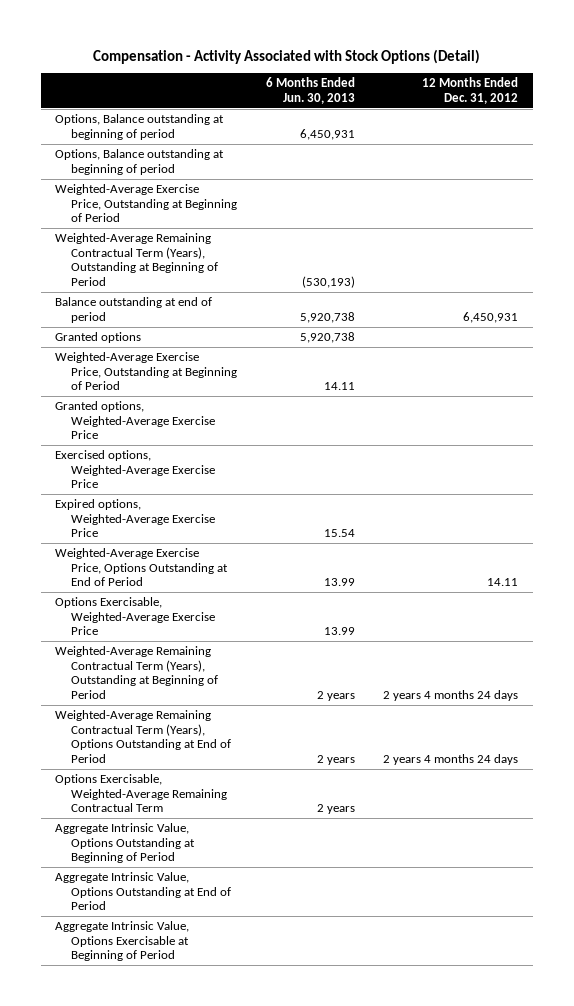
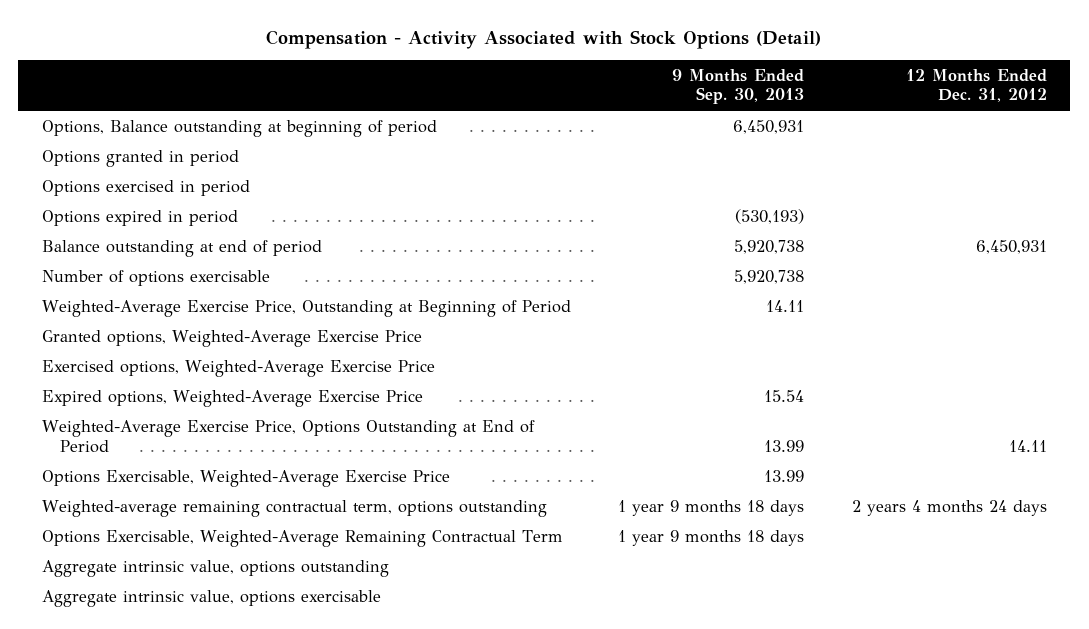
- | 6 Months Ended Jun. 30, 2013 | 12 Months Ended Dec. 31, 2012
+ | 9 Months Ended Sep. 30, 2013 | 12 Months Ended Dec. 31, 2012
- Options, Balance outstanding at beginning of period
- Weighted-Average Exercise Price, Outstanding at Beginning of Period
- Weighted-Average Remaining Contractual Term (Years), Outstanding at Beginning of Period | (530,193) |
+ Options granted in period
+ Options exercised in period
+ Options expired in period | (530,193) |
- Granted options | 5,920,738 |
+ Number of options exercisable | 5,920,738 |
- Weighted-Average Remaining Contractual Term (Years), Outstanding at Beginning of Period | 2 years | 2 years 4 months 24 days
- Weighted-Average Remaining Contractual Term (Years), Options Outstanding at End of Period | 2 years | 2 years 4 months 24 days
+ Weighted-average remaining contractual term, options outstanding | 1 year 9 months 18 days | 2 years 4 months 24 days
- Aggregate Intrinsic Value, Options Outstanding at Beginning of Period
- Aggregate Intrinsic Value, Options Outstanding at End of Period
- Aggregate Intrinsic Value, Options Exercisable at Beginning of Period
+ Aggregate intrinsic value, options outstanding
+ Aggregate intrinsic value, options exercisable

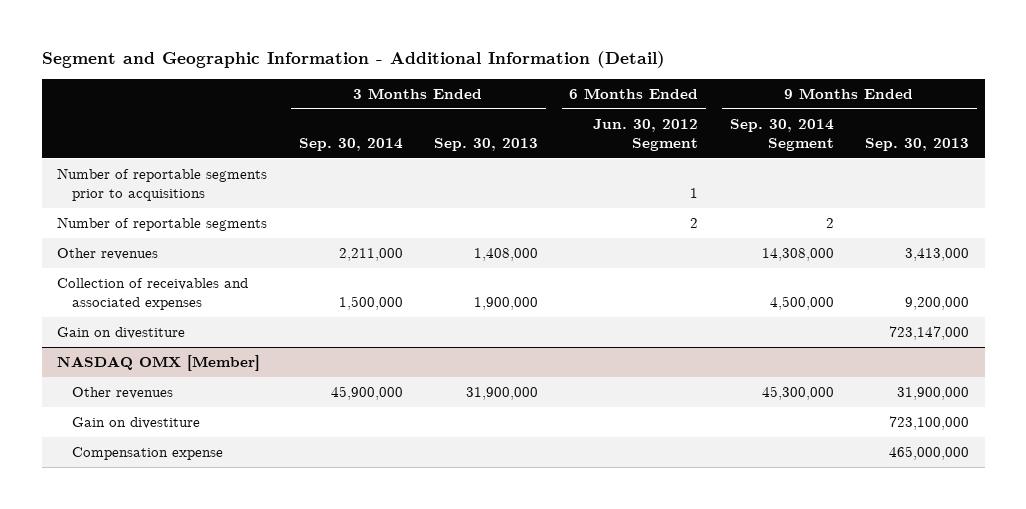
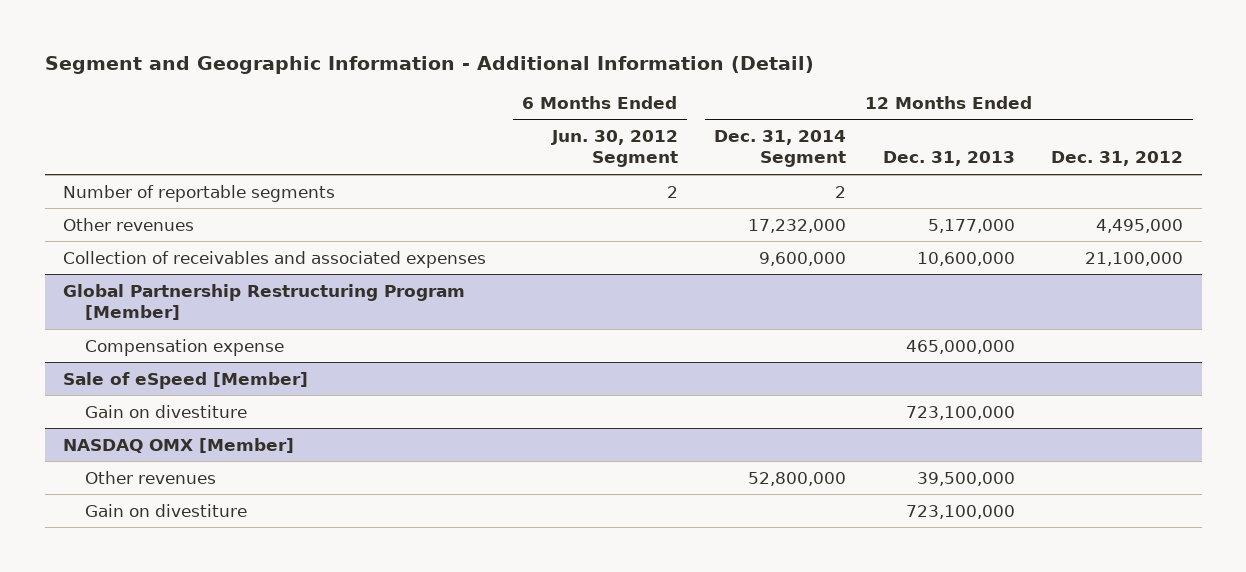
- | 3 Months Ended Sep. 30, 2014 | 3 Months Ended Sep. 30, 2013 | 6 Months Ended Jun. 30, 2012 Segment | 9 Months Ended Sep. 30, 2014 Segment | 9 Months Ended Sep. 30, 2013
+ | 6 Months Ended Jun. 30, 2012 Segment | 12 Months Ended Dec. 31, 2014 Segment | 12 Months Ended Dec. 31, 2013 | 12 Months Ended Dec. 31, 2012
- Number of reportable segments prior to acquisitions | | | 1 | |
- Gain on divestiture | | | | | 723,147,000
+ Global Partnership Restructuring Program [Member]
+ Compensation expense | | | 465,000,000 |
+ Sale of eSpeed [Member]
+ Gain on divestiture | | | 723,100,000 |
@ NASDAQ OMX [Member]
- Compensation expense | | | | | 465,000,000

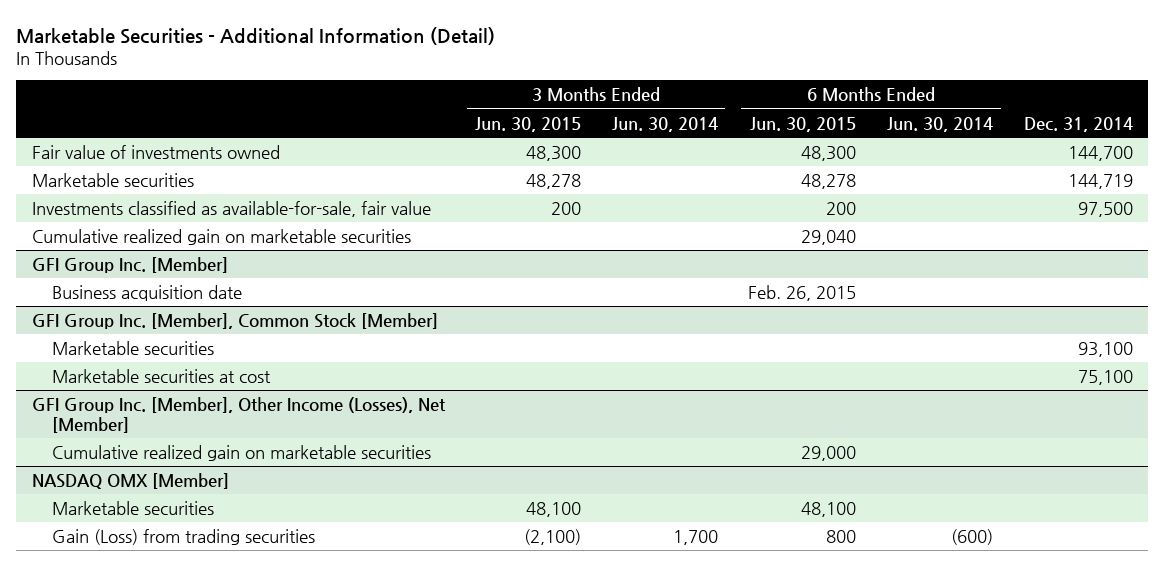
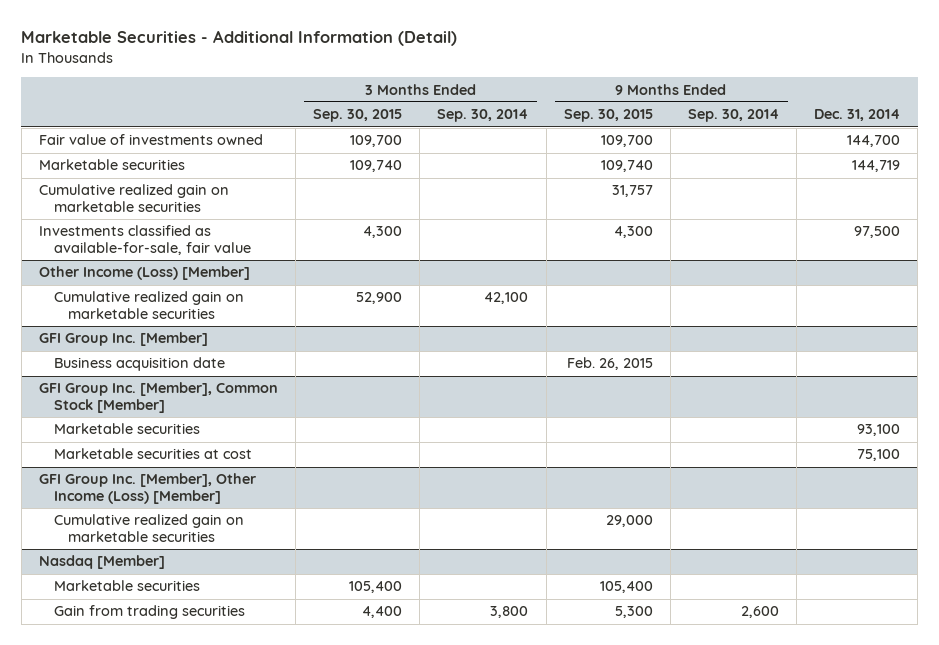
- | 3 Months Ended Jun. 30, 2015 | 3 Months Ended Jun. 30, 2014 | 6 Months Ended Jun. 30, 2015 | 6 Months Ended Jun. 30, 2014 | Dec. 31, 2014
+ | 3 Months Ended Sep. 30, 2015 | 3 Months Ended Sep. 30, 2014 | 9 Months Ended Sep. 30, 2015 | 9 Months Ended Sep. 30, 2014 | Dec. 31, 2014
moved down: Investments classified as available-for-sale, fair value | 4,300 | | 4,300 | | 97,500
+ Other Income (Loss) [Member]
+ Cumulative realized gain on marketable securities | 52,900 | 42,100 | | |
- GFI Group Inc. [Member], Other Income (Losses), Net [Member]
+ GFI Group Inc. [Member], Other Income (Loss) [Member]
- NASDAQ OMX [Member]
+ Nasdaq [Member]
- Gain (Loss) from trading securities | (2,100) | 1,700 | 800 | (600) |
+ Gain from trading securities | 4,400 | 3,800 | 5,300 | 2,600 |

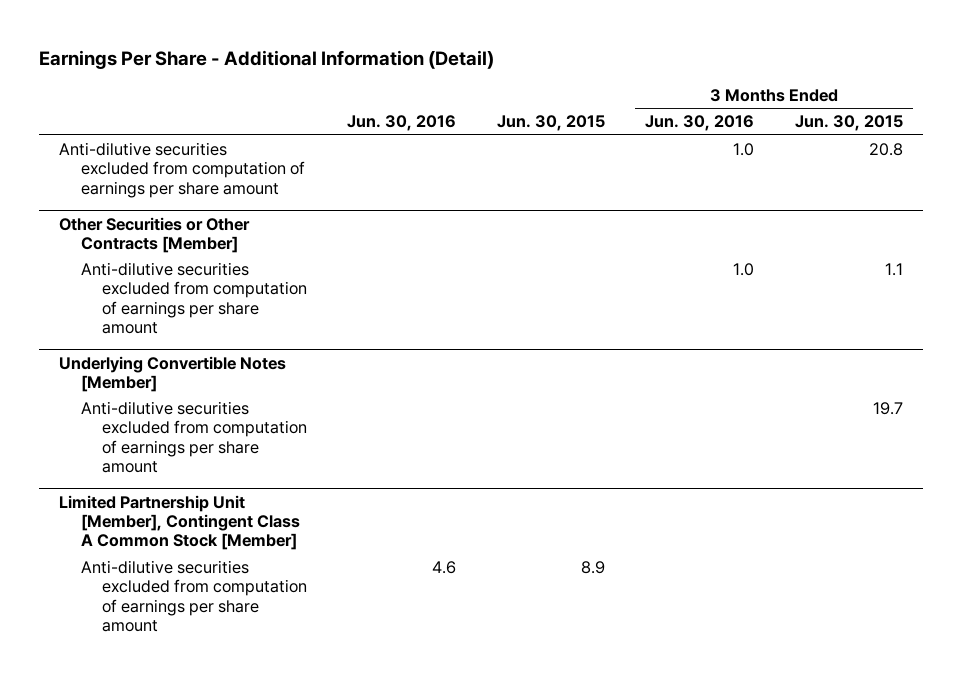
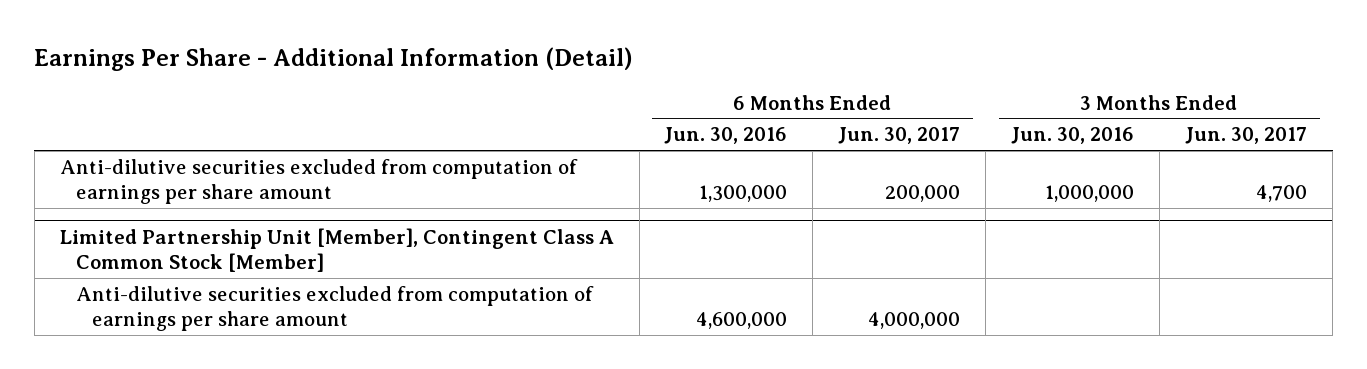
- | Jun. 30, 2016 | Jun. 30, 2015 | 3 Months Ended Jun. 30, 2016 | 3 Months Ended Jun. 30, 2015
+ | 6 Months Ended Jun. 30, 2016 | 6 Months Ended Jun. 30, 2017 | 3 Months Ended Jun. 30, 2016 | 3 Months Ended Jun. 30, 2017
- Anti-dilutive securities excluded from computation of earnings per share amount | | | 1.0 | 20.8
- Other Securities or Other Contracts [Member]
- Anti-dilutive securities excluded from computation of earnings per share amount | | | 1.0 | 1.1
- Underlying Convertible Notes [Member]
- Anti-dilutive securities excluded from computation of earnings per share amount | | | | 19.7
+ Anti-dilutive securities excluded from computation of earnings per share amount | 1,300,000 | 200,000 | 1,000,000 | 4,700

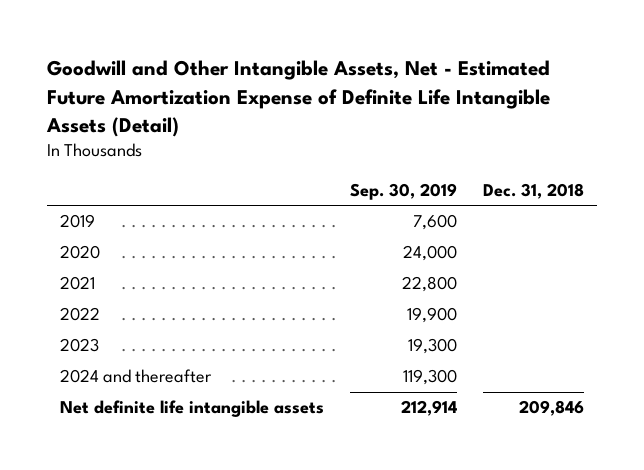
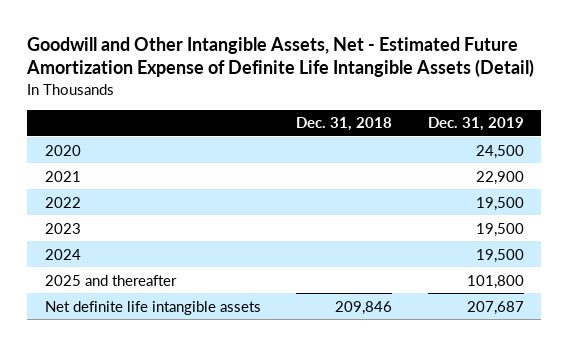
- | Sep. 30, 2019 | Dec. 31, 2018
+ | Dec. 31, 2018 | Dec. 31, 2019
- 2019 | 7,600 |
- 2024 and thereafter | 119,300 |
+ 2024 | | 19,500
+ 2025 and thereafter | | 101,800

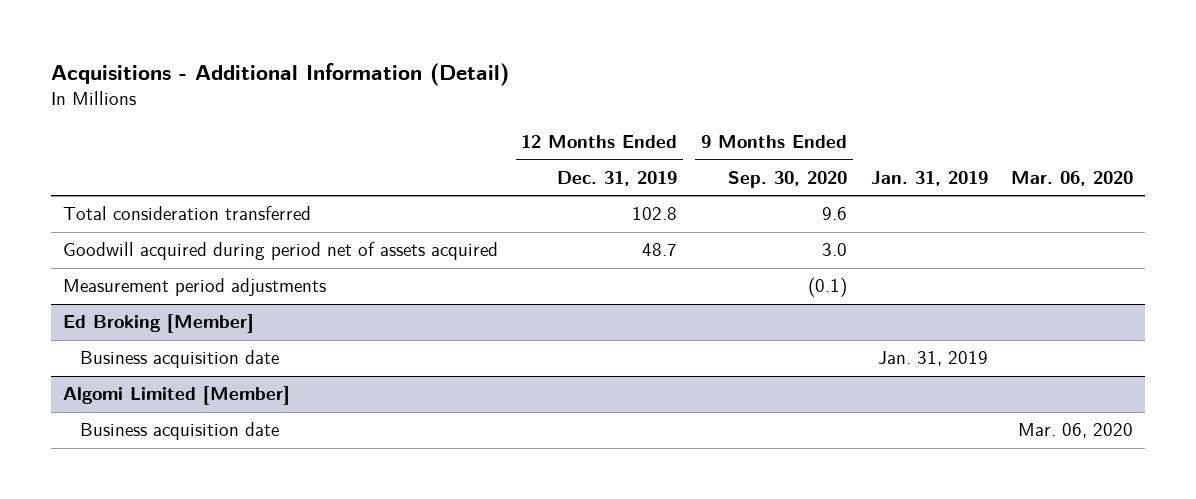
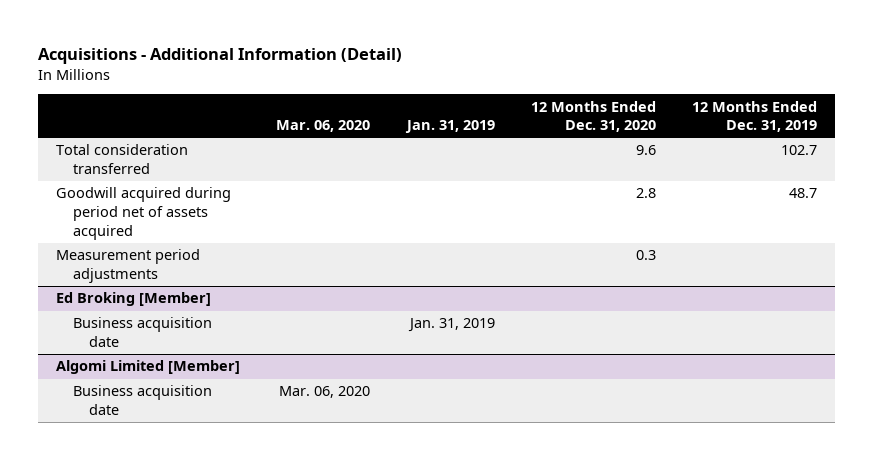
- | 12 Months Ended Dec. 31, 2019 | 9 Months Ended Sep. 30, 2020 | Jan. 31, 2019 | Mar. 06, 2020
+ | Mar. 06, 2020 | Jan. 31, 2019 | 12 Months Ended Dec. 31, 2020 | 12 Months Ended Dec. 31, 2019
- Total consideration transferred | 102.8 | 9.6 | |
+ Total consideration transferred | | | 9.6 | 102.7

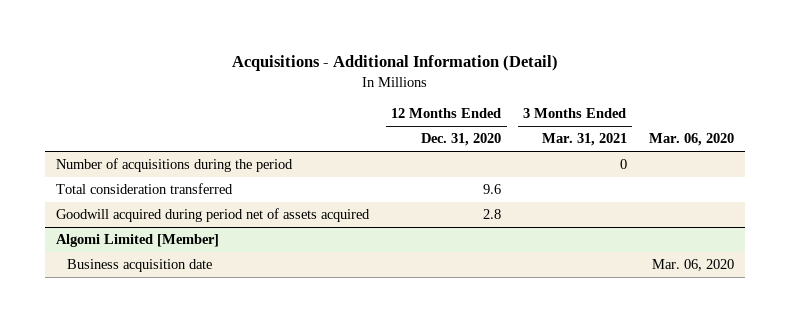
- | Mar. 06, 2020 | Jan. 31, 2019 | 12 Months Ended Dec. 31, 2020 | 12 Months Ended Dec. 31, 2019
+ | 12 Months Ended Dec. 31, 2020 | 3 Months Ended Mar. 31, 2021 | Mar. 06, 2020
+ Number of acquisitions during the period | | 0 |
- Measurement period adjustments | | | 0.3 |
- Ed Broking [Member]
- Business acquisition date | | Jan. 31, 2019 | |

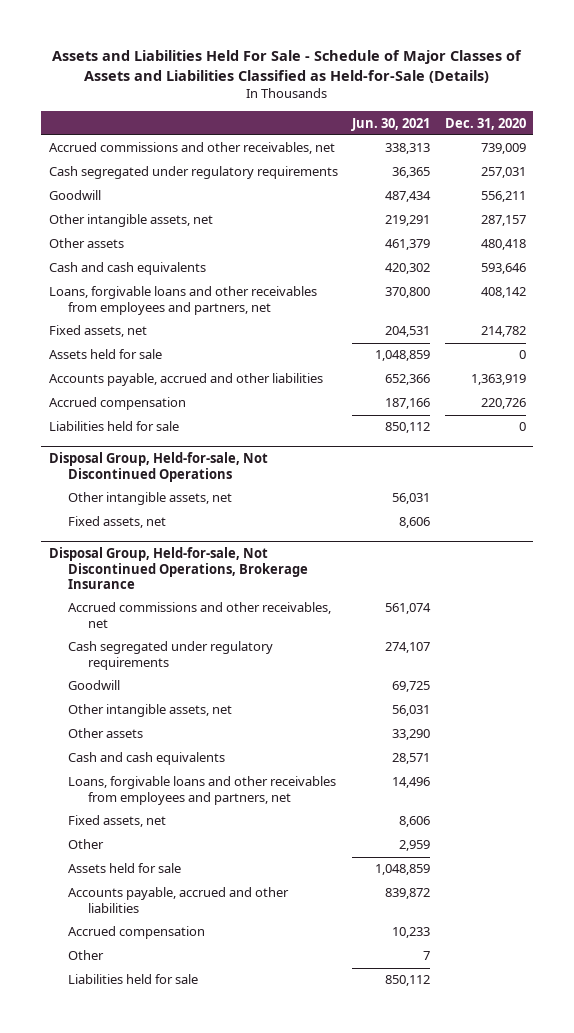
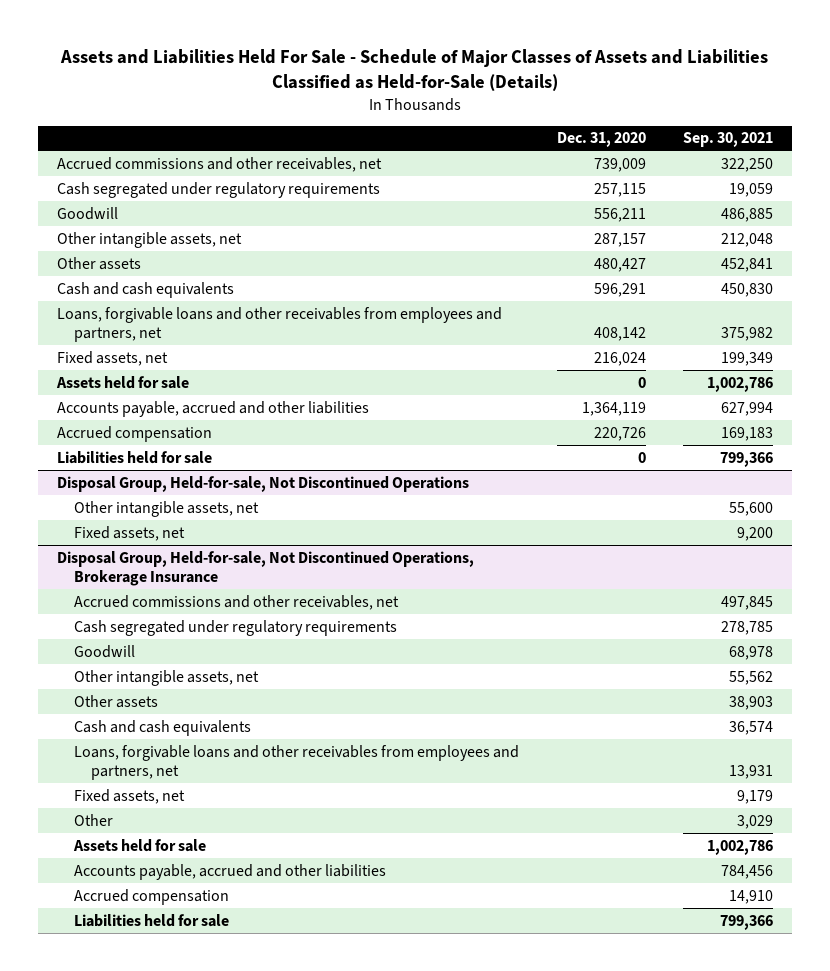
- | Jun. 30, 2021 | Dec. 31, 2020
+ | Dec. 31, 2020 | Sep. 30, 2021
- Cash segregated under regulatory requirements | 36,365 | 257,031
+ Cash segregated under regulatory requirements | 257,115 | 19,059
- Other assets | 461,379 | 480,418
- Cash and cash equivalents | 420,302 | 593,646
+ Other assets | 480,427 | 452,841
+ Cash and cash equivalents | 596,291 | 450,830
- Fixed assets, net | 204,531 | 214,782
+ Fixed assets, net | 216,024 | 199,349
- Accounts payable, accrued and other liabilities | 652,366 | 1,363,919
+ Accounts payable, accrued and other liabilities | 1,364,119 | 627,994
@ Disposal Group, Held-for-sale, Not Discontinued Operations, Brokerage Insurance
- Other | 7 |

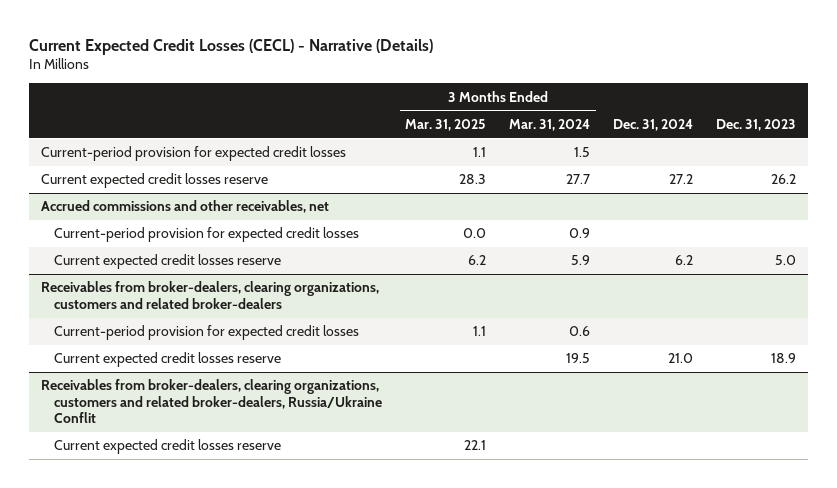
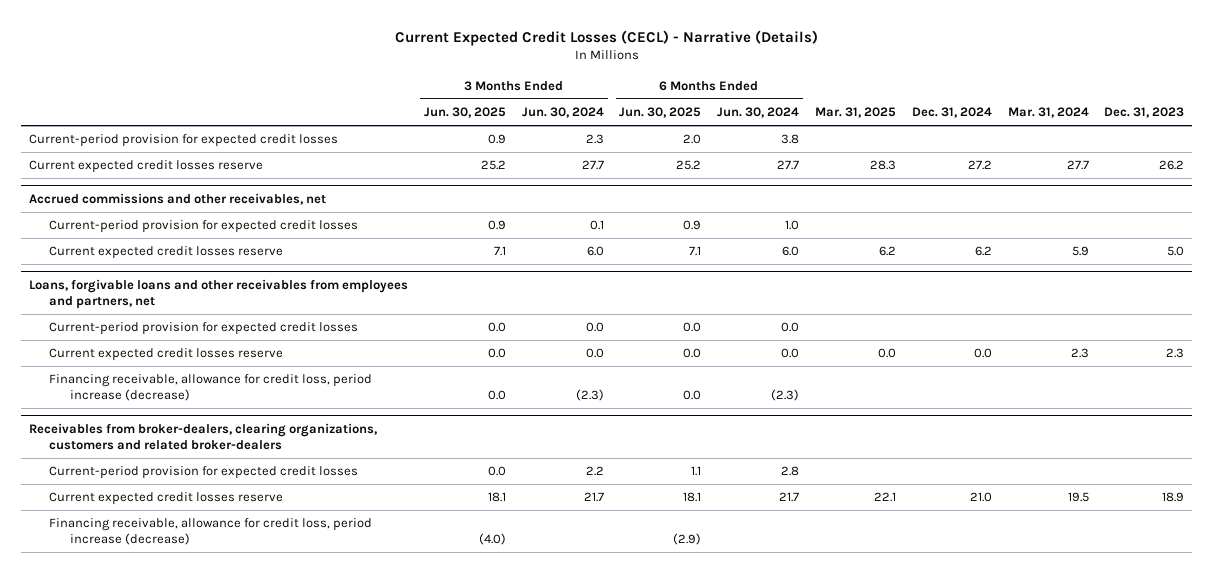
- | 3 Months Ended Mar. 31, 2025 | 3 Months Ended Mar. 31, 2024 | Dec. 31, 2024 | Dec. 31, 2023
+ | 3 Months Ended Jun. 30, 2025 | 3 Months Ended Jun. 30, 2024 | 6 Months Ended Jun. 30, 2025 | 6 Months Ended Jun. 30, 2024 | Mar. 31, 2025 | Dec. 31, 2024 | Mar. 31, 2024 | Dec. 31, 2023
+ Loans, forgivable loans and other receivables from employees and partners, net
+ Current-period provision for expected credit losses | 0.0 | 0.0 | 0.0 | 0.0 | | | |
+ Current expected credit losses reserve | 0.0 | 0.0 | 0.0 | 0.0 | 0.0 | 0.0 | 2.3 | 2.3
+ Financing receivable, allowance for credit loss, period increase (decrease) | 0.0 | (2.3) | 0.0 | (2.3) | | | |
- Receivables from broker-dealers, clearing organizations, customers and related broker-dealers, Russia/Ukraine Conflit
- Current expected credit losses reserve | 22.1 | | |
@ Receivables from broker-dealers, clearing organizations, customers and related broker-dealers
+ Financing receivable, allowance for credit loss, period increase (decrease) | (4.0) | | (2.9) | | | | |

